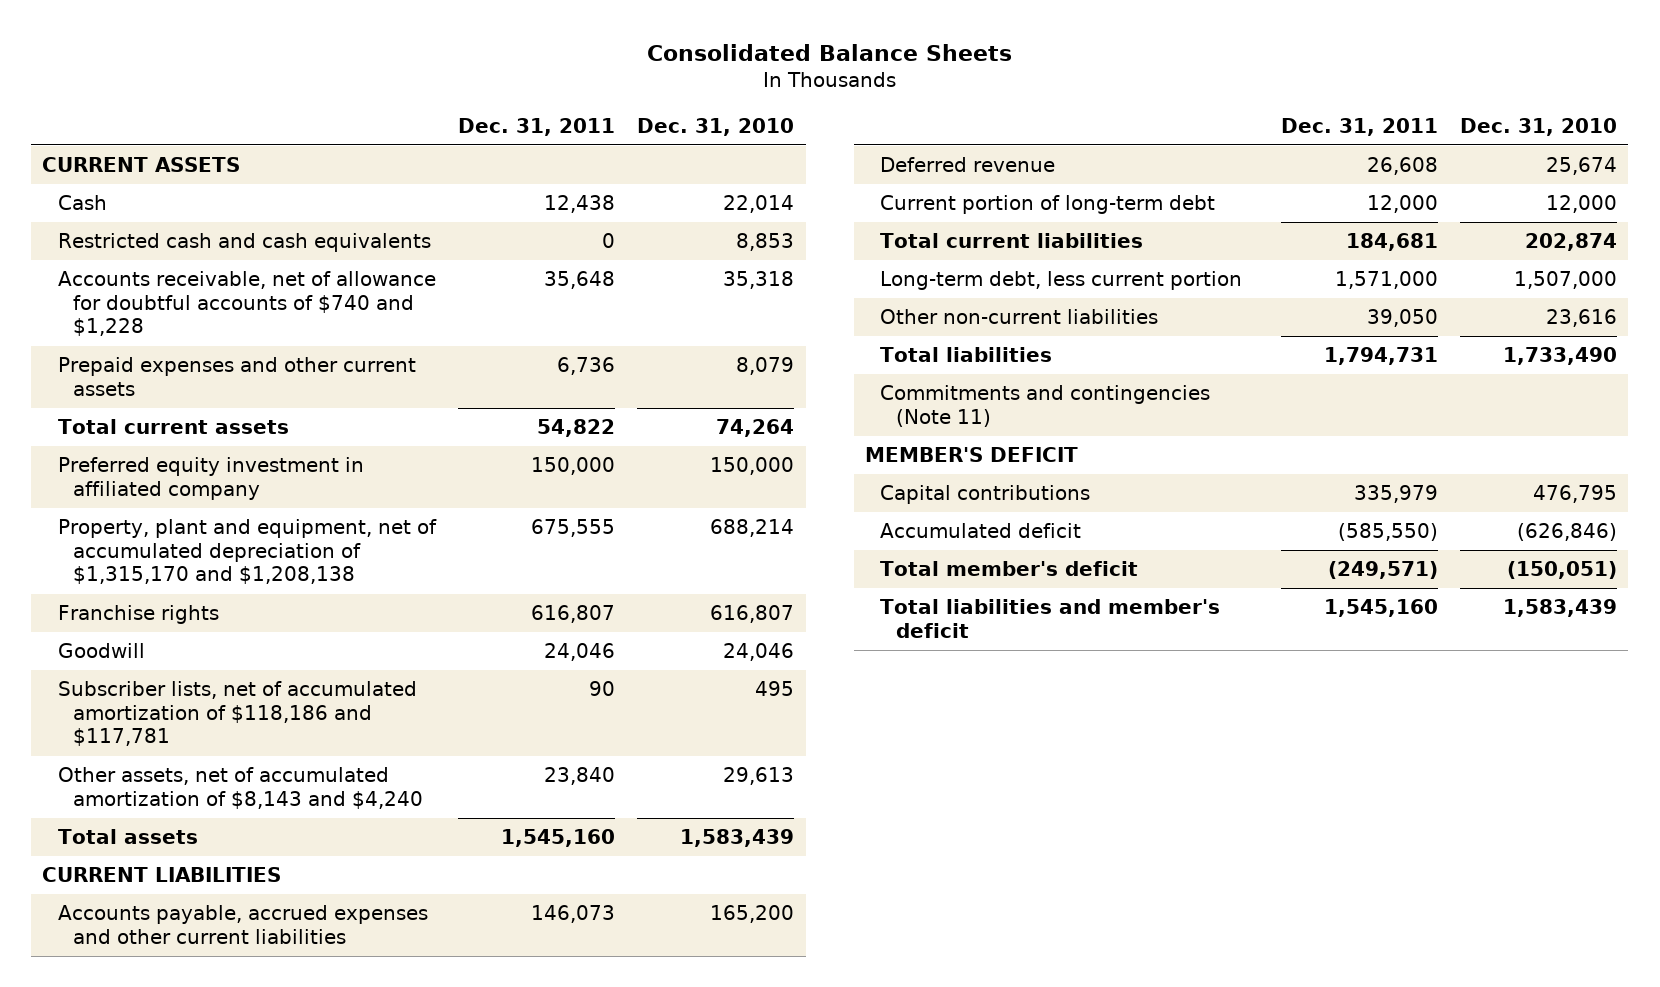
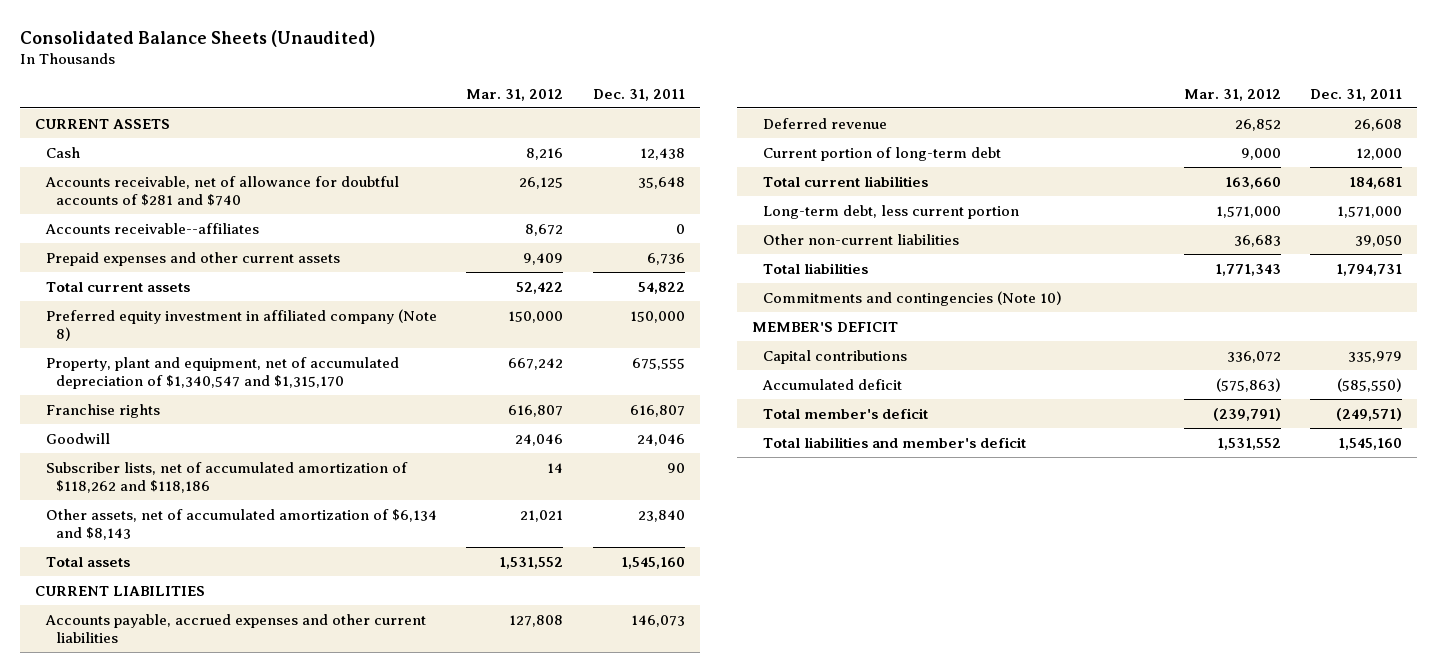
- Consolidated Balance Sheets
+ Consolidated Balance Sheets (Unaudited)
- | Dec. 31, 2011 | Dec. 31, 2010
+ | Mar. 31, 2012 | Dec. 31, 2011
- Restricted cash and cash equivalents | 0 | 8,853
- Accounts receivable, net of allowance for doubtful accounts of $740 and $1,228 | 35,648 | 35,318
+ Accounts receivable, net of allowance for doubtful accounts of $281 and $740 | 26,125 | 35,648
+ Accounts receivable--affiliates | 8,672 | 0
- Preferred equity investment in affiliated company | 150,000 | 150,000
- Property, plant and equipment, net of accumulated depreciation of $1,315,170 and $1,208,138 | 675,555 | 688,214
+ Preferred equity investment in affiliated company (Note 8) | 150,000 | 150,000
+ Property, plant and equipment, net of accumulated depreciation of $1,340,547 and $1,315,170 | 667,242 | 675,555
- Subscriber lists, net of accumulated amortization of $118,186 and $117,781 | 90 | 495
- Other assets, net of accumulated amortization of $8,143 and $4,240 | 23,840 | 29,613
+ Subscriber lists, net of accumulated amortization of $118,262 and $118,186 | 14 | 90
+ Other assets, net of accumulated amortization of $6,134 and $8,143 | 21,021 | 23,840
- Commitments and contingencies (Note 11)
+ Commitments and contingencies (Note 10)

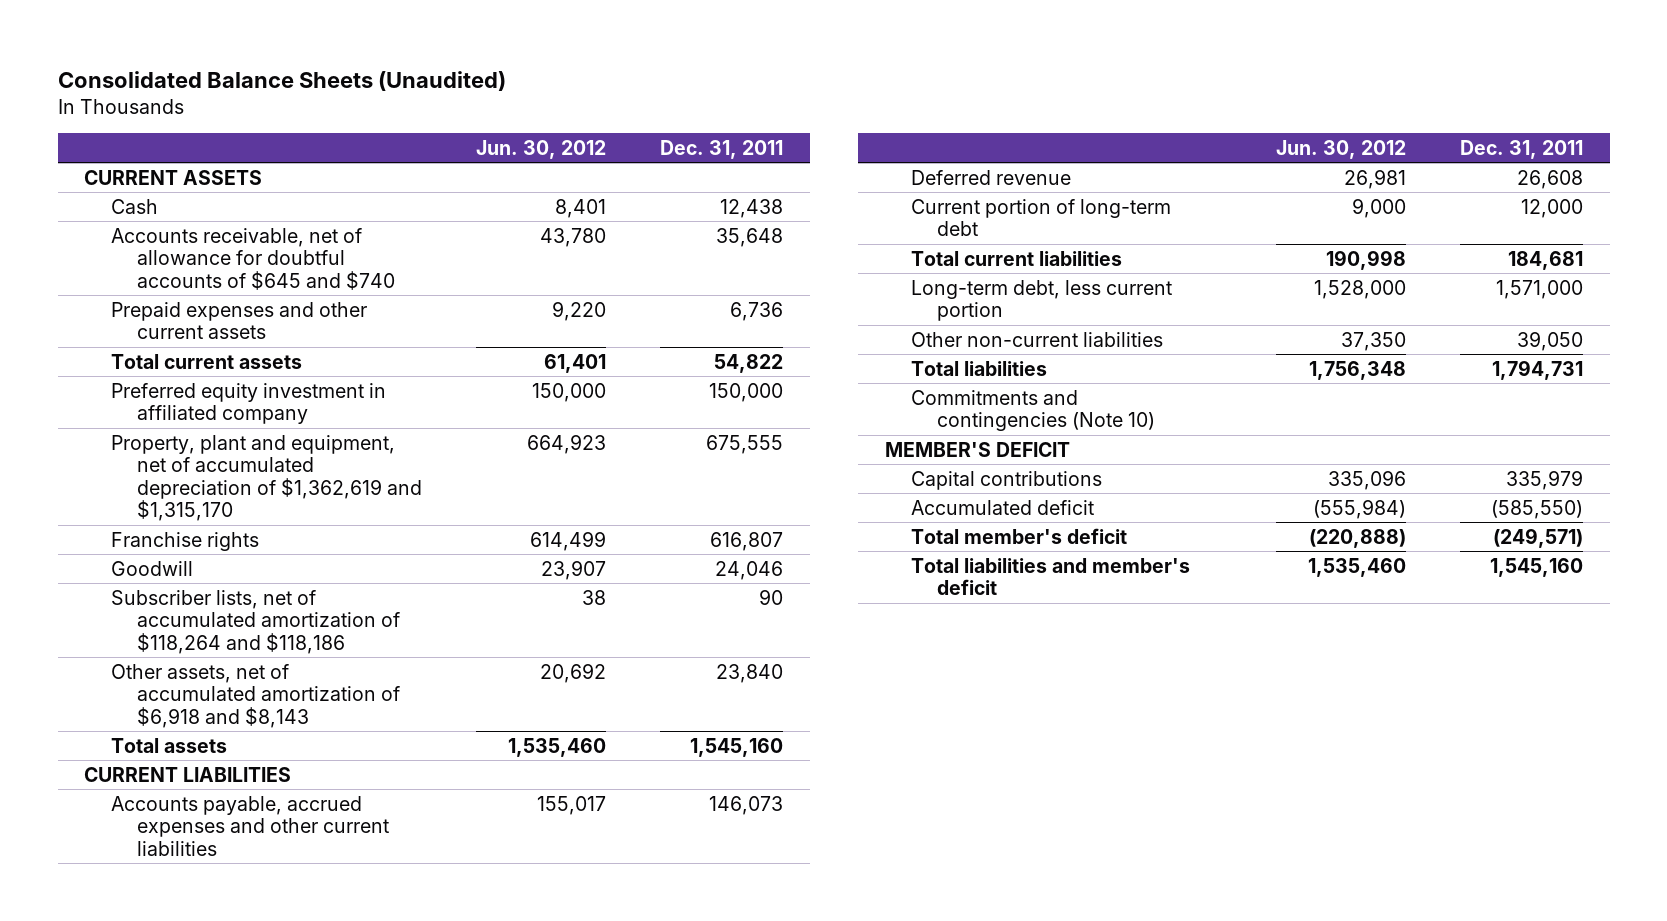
- | Mar. 31, 2012 | Dec. 31, 2011
+ | Jun. 30, 2012 | Dec. 31, 2011
- Accounts receivable, net of allowance for doubtful accounts of $281 and $740 | 26,125 | 35,648
- Accounts receivable--affiliates | 8,672 | 0
+ Accounts receivable, net of allowance for doubtful accounts of $645 and $740 | 43,780 | 35,648
- Preferred equity investment in affiliated company (Note 8) | 150,000 | 150,000
- Property, plant and equipment, net of accumulated depreciation of $1,340,547 and $1,315,170 | 667,242 | 675,555
+ Preferred equity investment in affiliated company | 150,000 | 150,000
+ Property, plant and equipment, net of accumulated depreciation of $1,362,619 and $1,315,170 | 664,923 | 675,555
- Subscriber lists, net of accumulated amortization of $118,262 and $118,186 | 14 | 90
- Other assets, net of accumulated amortization of $6,134 and $8,143 | 21,021 | 23,840
+ Subscriber lists, net of accumulated amortization of $118,264 and $118,186 | 38 | 90
+ Other assets, net of accumulated amortization of $6,918 and $8,143 | 20,692 | 23,840

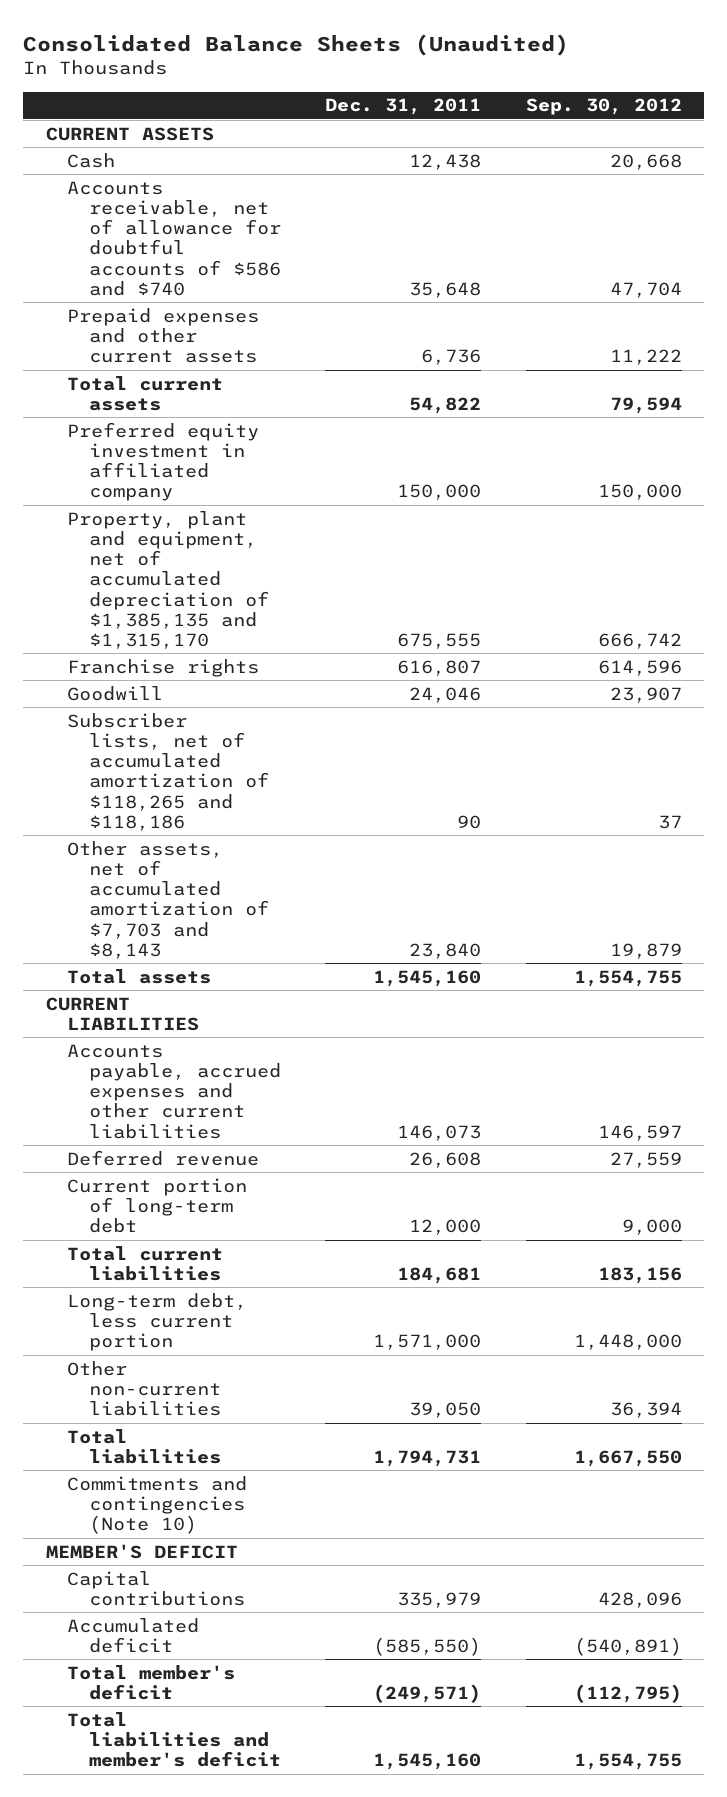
- | Jun. 30, 2012 | Dec. 31, 2011
+ | Dec. 31, 2011 | Sep. 30, 2012
- Accounts receivable, net of allowance for doubtful accounts of $645 and $740 | 43,780 | 35,648
+ Accounts receivable, net of allowance for doubtful accounts of $586 and $740 | 35,648 | 47,704
- Property, plant and equipment, net of accumulated depreciation of $1,362,619 and $1,315,170 | 664,923 | 675,555
+ Property, plant and equipment, net of accumulated depreciation of $1,385,135 and $1,315,170 | 675,555 | 666,742
- Subscriber lists, net of accumulated amortization of $118,264 and $118,186 | 38 | 90
- Other assets, net of accumulated amortization of $6,918 and $8,143 | 20,692 | 23,840
+ Subscriber lists, net of accumulated amortization of $118,265 and $118,186 | 90 | 37
+ Other assets, net of accumulated amortization of $7,703 and $8,143 | 23,840 | 19,879

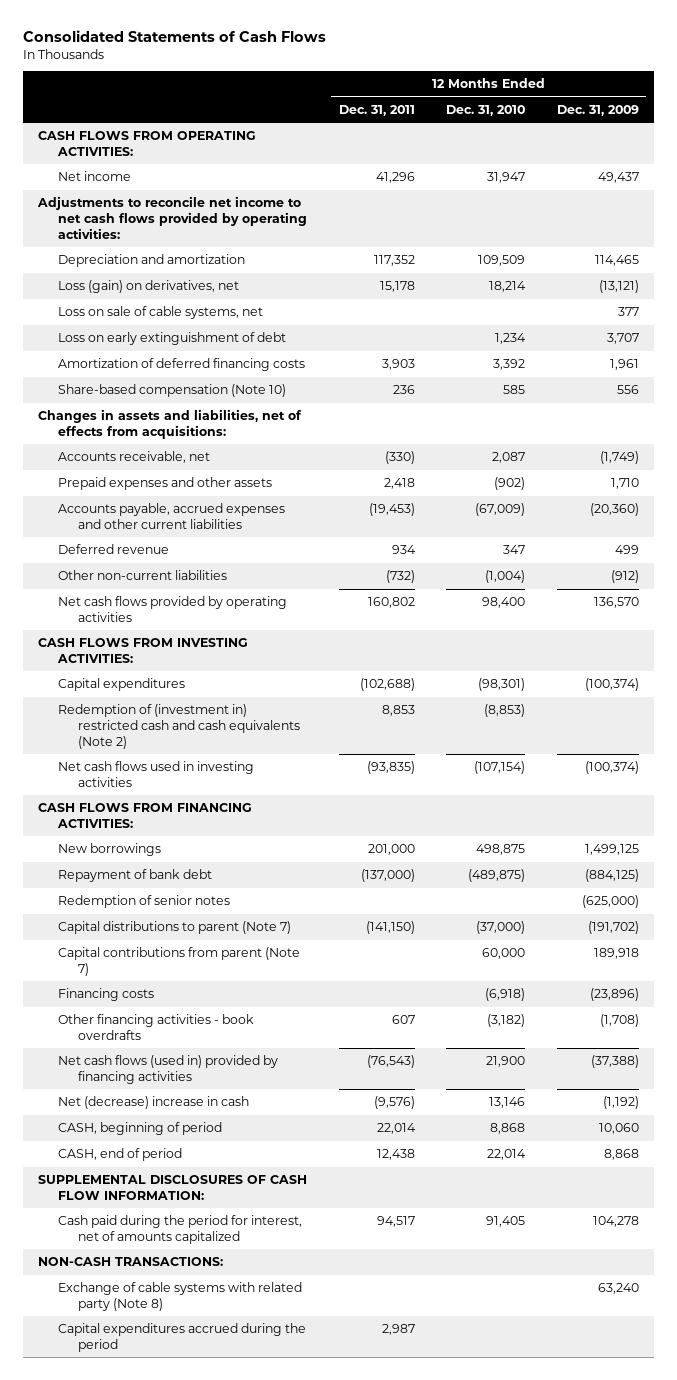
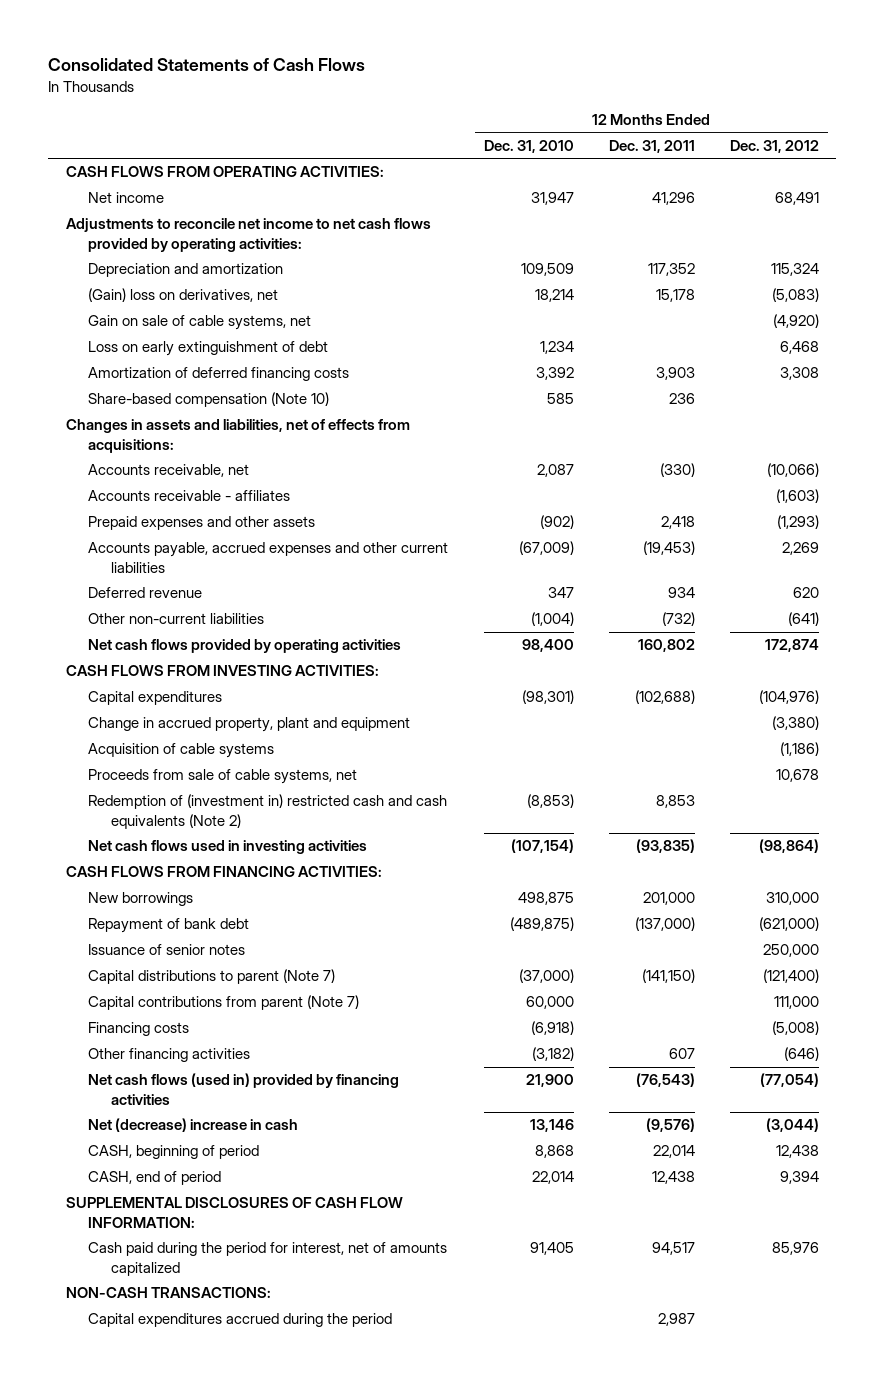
- | 12 Months Ended Dec. 31, 2011 | 12 Months Ended Dec. 31, 2010 | 12 Months Ended Dec. 31, 2009
+ | 12 Months Ended Dec. 31, 2010 | 12 Months Ended Dec. 31, 2011 | 12 Months Ended Dec. 31, 2012
- Loss (gain) on derivatives, net | 15,178 | 18,214 | (13,121)
- Loss on sale of cable systems, net | | | 377
+ (Gain) loss on derivatives, net | 18,214 | 15,178 | (5,083)
+ Gain on sale of cable systems, net | | | (4,920)
+ Accounts receivable - affiliates | | | (1,603)
+ Change in accrued property, plant and equipment | | | (3,380)
+ Acquisition of cable systems | | | (1,186)
+ Proceeds from sale of cable systems, net | | | 10,678
- Redemption of senior notes | | | (625,000)
+ Issuance of senior notes | | | 250,000
- Other financing activities - book overdrafts | 607 | (3,182) | (1,708)
+ Other financing activities | (3,182) | 607 | (646)
- Exchange of cable systems with related party (Note 8) | | | 63,240

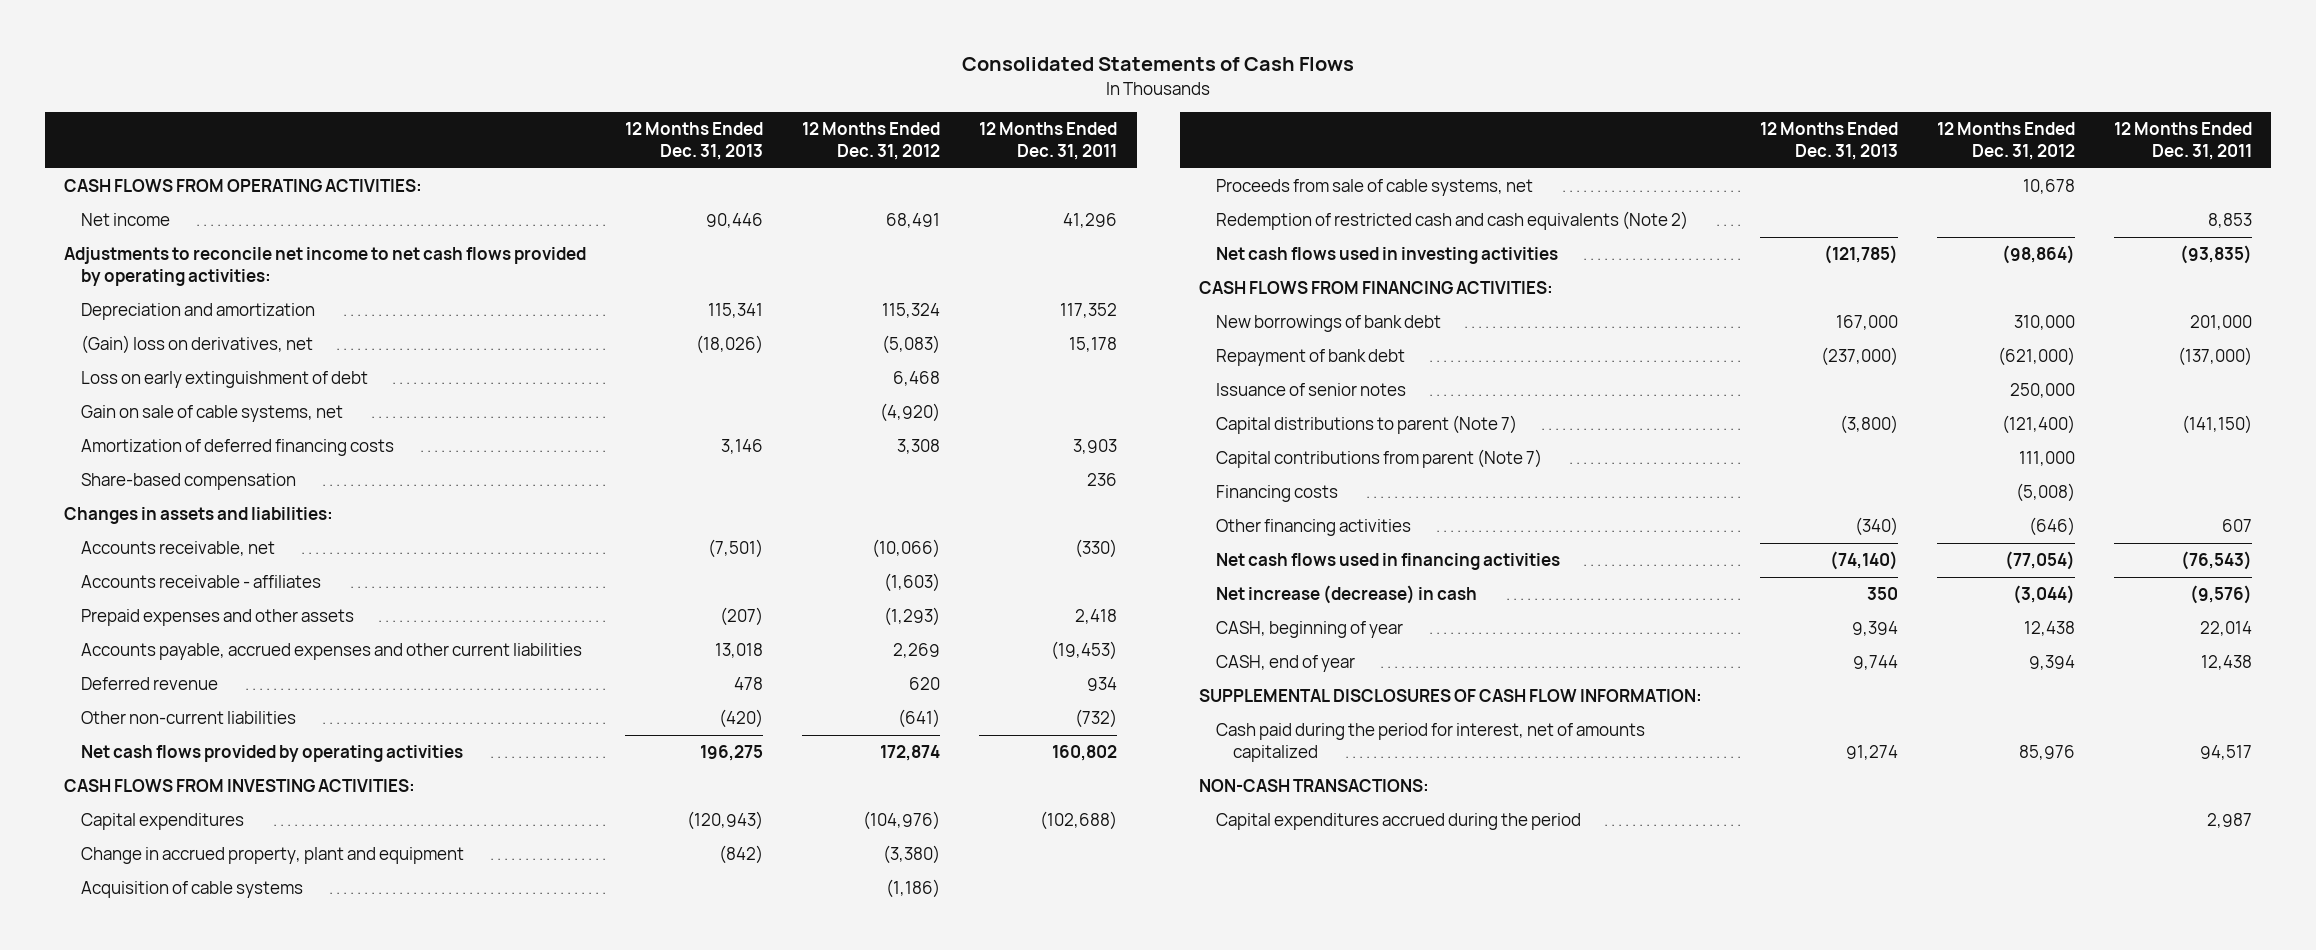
- | 12 Months Ended Dec. 31, 2010 | 12 Months Ended Dec. 31, 2011 | 12 Months Ended Dec. 31, 2012
+ | 12 Months Ended Dec. 31, 2013 | 12 Months Ended Dec. 31, 2012 | 12 Months Ended Dec. 31, 2011
moved down: Gain on sale of cable systems, net | | (4,920) |
- Share-based compensation (Note 10) | 585 | 236 |
- Changes in assets and liabilities, net of effects from acquisitions:
+ Share-based compensation | | | 236
+ Changes in assets and liabilities:
- Redemption of (investment in) restricted cash and cash equivalents (Note 2) | (8,853) | 8,853 |
+ Redemption of restricted cash and cash equivalents (Note 2) | | | 8,853
- New borrowings | 498,875 | 201,000 | 310,000
+ New borrowings of bank debt | 167,000 | 310,000 | 201,000
- Net cash flows (used in) provided by financing activities | 21,900 | (76,543) | (77,054)
- Net (decrease) increase in cash | 13,146 | (9,576) | (3,044)
- CASH, beginning of period | 8,868 | 22,014 | 12,438
- CASH, end of period | 22,014 | 12,438 | 9,394
+ Net cash flows used in financing activities | (74,140) | (77,054) | (76,543)
+ Net increase (decrease) in cash | 350 | (3,044) | (9,576)
+ CASH, beginning of year | 9,394 | 12,438 | 22,014
+ CASH, end of year | 9,744 | 9,394 | 12,438

